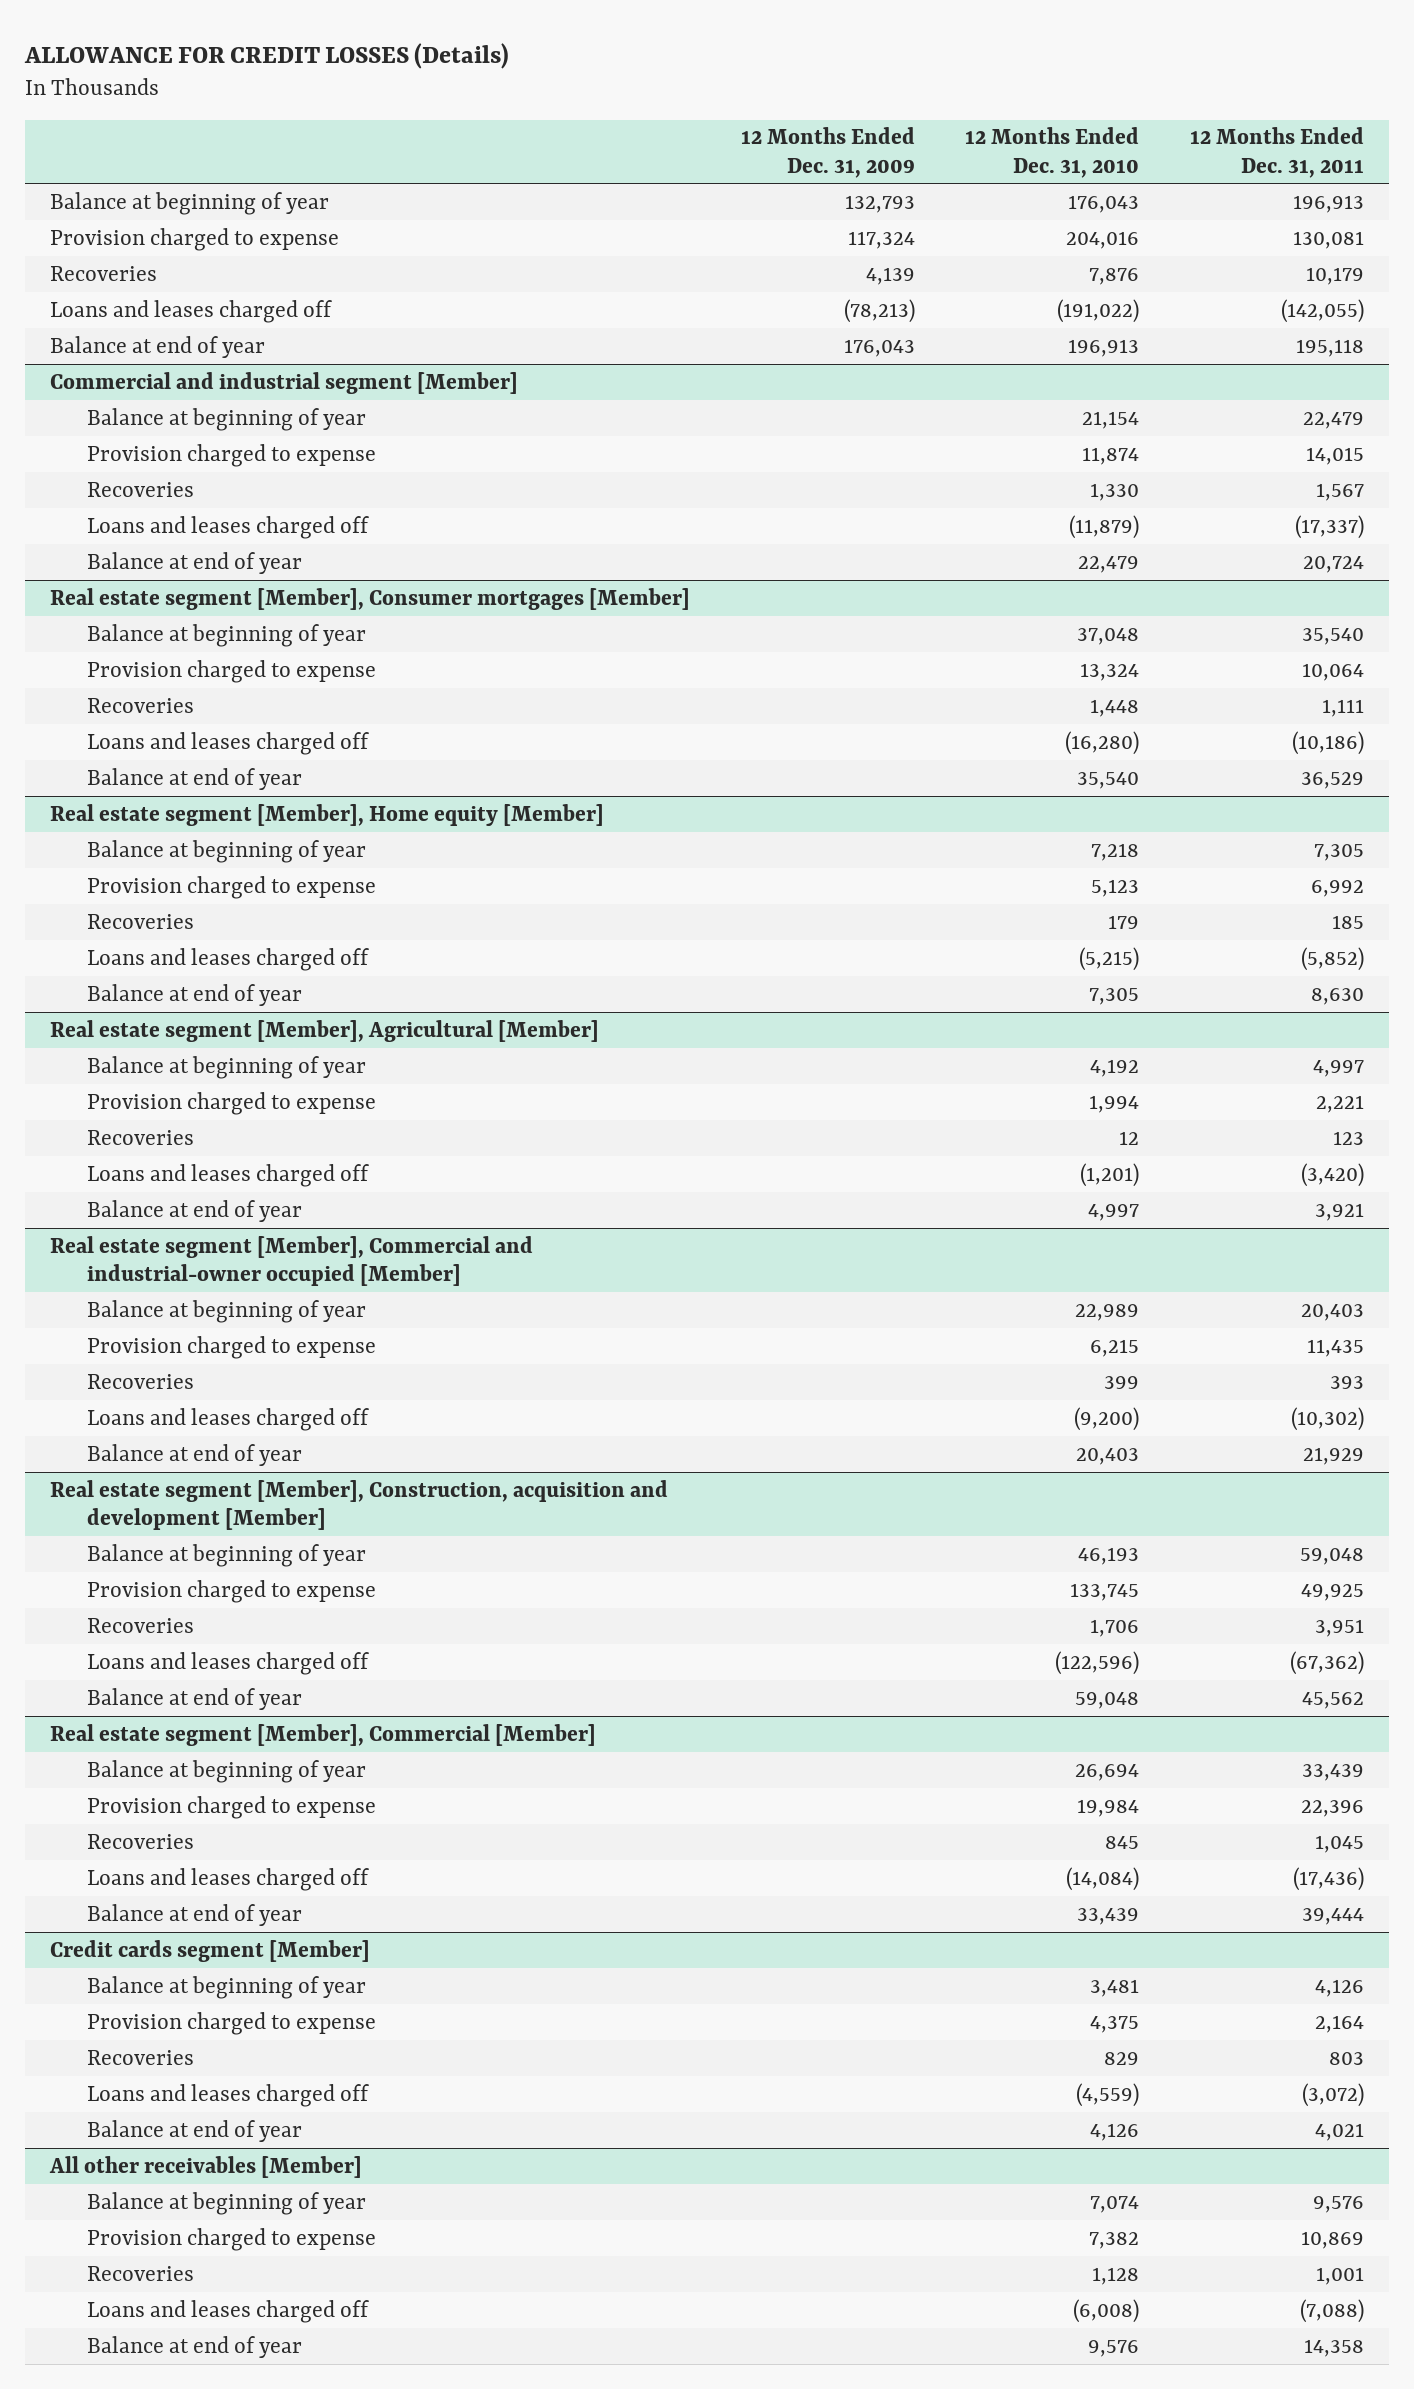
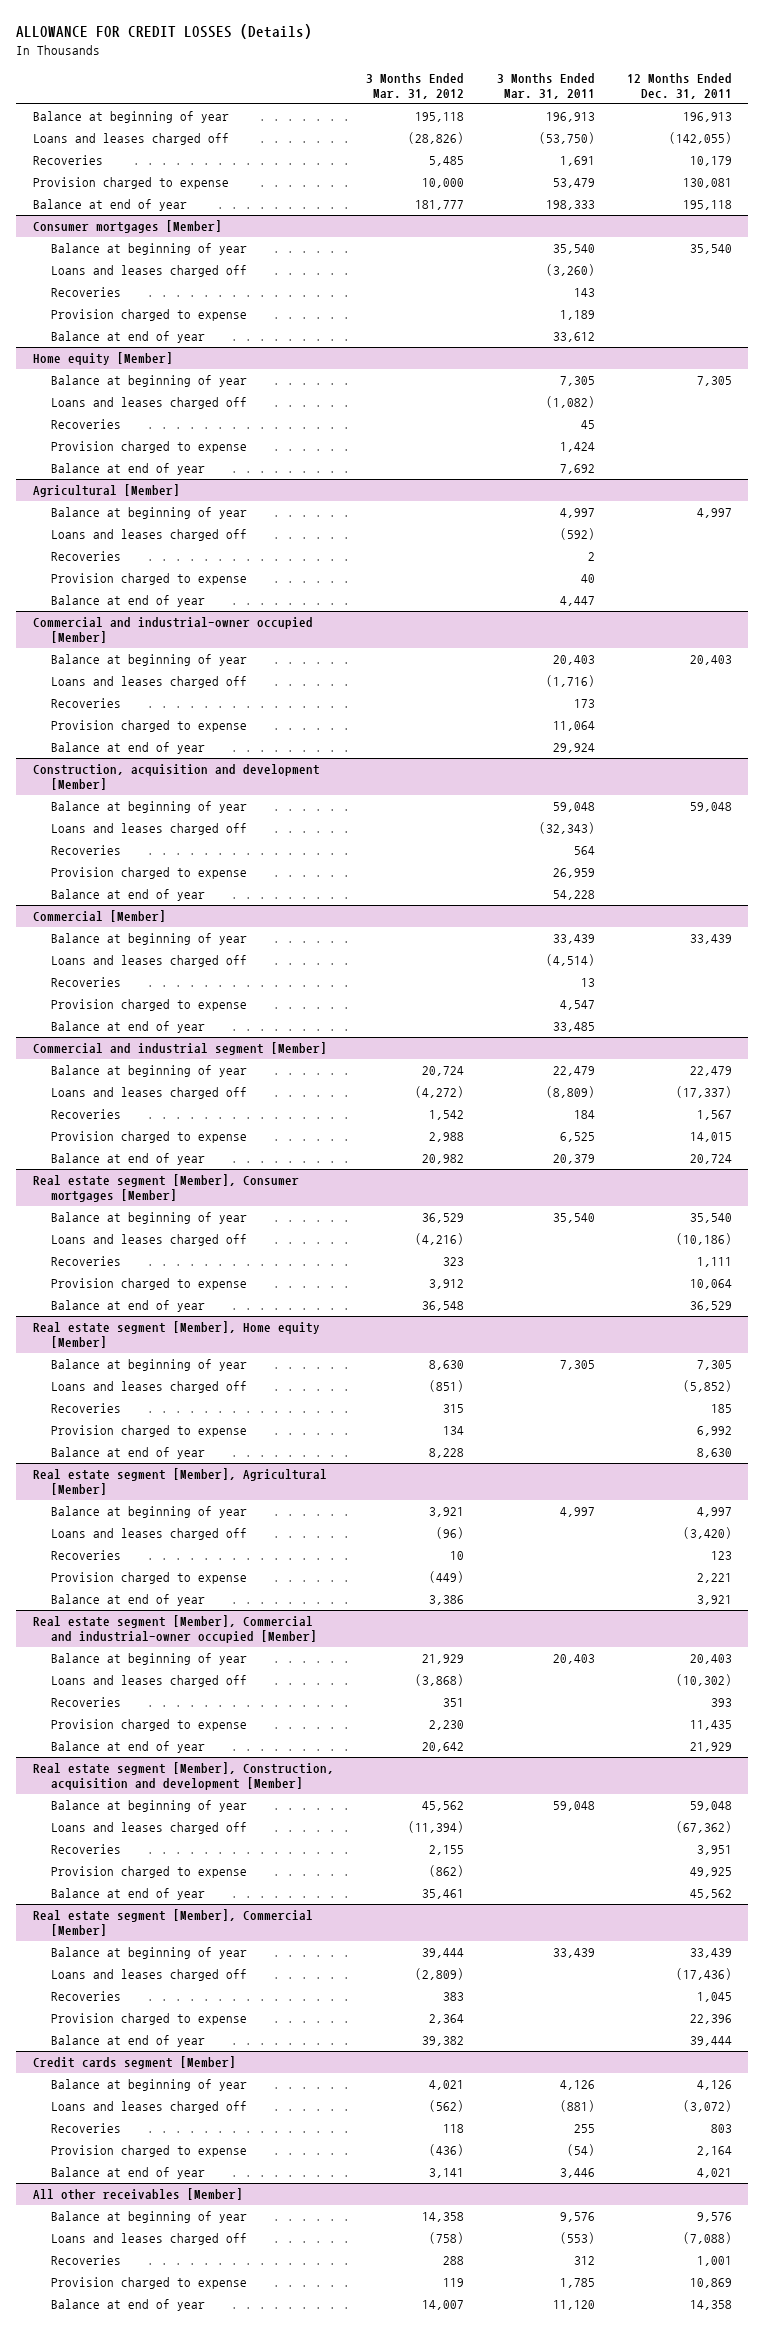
- | 12 Months Ended Dec. 31, 2009 | 12 Months Ended Dec. 31, 2010 | 12 Months Ended Dec. 31, 2011
+ | 3 Months Ended Mar. 31, 2012 | 3 Months Ended Mar. 31, 2011 | 12 Months Ended Dec. 31, 2011
moved down: Recoveries | 5,485 | 1,691 | 10,179
moved down: Provision charged to expense | 10,000 | 53,479 | 130,081
+ Consumer mortgages [Member]
+ Balance at beginning of year | | 35,540 | 35,540
+ Loans and leases charged off | | (3,260) |
+ Recoveries | | 143 |
+ Provision charged to expense | | 1,189 |
+ Balance at end of year | | 33,612 |
+ Home equity [Member]
+ Balance at beginning of year | | 7,305 | 7,305
+ Loans and leases charged off | | (1,082) |
+ Recoveries | | 45 |
+ Provision charged to expense | | 1,424 |
+ Balance at end of year | | 7,692 |
+ Agricultural [Member]
+ Balance at beginning of year | | 4,997 | 4,997
+ Loans and leases charged off | | (592) |
+ Recoveries | | 2 |
+ Provision charged to expense | | 40 |
+ Balance at end of year | | 4,447 |
+ Commercial and industrial-owner occupied [Member]
+ Balance at beginning of year | | 20,403 | 20,403
+ Loans and leases charged off | | (1,716) |
+ Recoveries | | 173 |
+ Provision charged to expense | | 11,064 |
+ Balance at end of year | | 29,924 |
+ Construction, acquisition and development [Member]
+ Balance at beginning of year | | 59,048 | 59,048
+ Loans and leases charged off | | (32,343) |
+ Recoveries | | 564 |
+ Provision charged to expense | | 26,959 |
+ Balance at end of year | | 54,228 |
+ Commercial [Member]
+ Balance at beginning of year | | 33,439 | 33,439
+ Loans and leases charged off | | (4,514) |
+ Recoveries | | 13 |
+ Provision charged to expense | | 4,547 |
+ Balance at end of year | | 33,485 |
@ Commercial and industrial segment [Member]
moved down: Recoveries | 1,542 | 184 | 1,567
moved down: Provision charged to expense | 2,988 | 6,525 | 14,015
@ Real estate segment [Member], Consumer mortgages [Member]
moved down: Recoveries | 323 | | 1,111
moved down: Provision charged to expense | 3,912 | | 10,064
@ Real estate segment [Member], Home equity [Member]
moved down: Recoveries | 315 | | 185
moved down: Provision charged to expense | 134 | | 6,992
@ Real estate segment [Member], Agricultural [Member]
moved down: Recoveries | 10 | | 123
moved down: Provision charged to expense | (449) | | 2,221
@ Real estate segment [Member], Commercial and industrial-owner occupied [Member]
moved down: Recoveries | 351 | | 393
moved down: Provision charged to expense | 2,230 | | 11,435
@ Real estate segment [Member], Construction, acquisition and development [Member]
moved down: Recoveries | 2,155 | | 3,951
moved down: Provision charged to expense | (862) | | 49,925
@ Real estate segment [Member], Commercial [Member]
moved down: Recoveries | 383 | | 1,045
moved down: Provision charged to expense | 2,364 | | 22,396
@ Credit cards segment [Member]
moved down: Recoveries | 118 | 255 | 803
moved down: Provision charged to expense | (436) | (54) | 2,164
@ All other receivables [Member]
moved down: Recoveries | 288 | 312 | 1,001
moved down: Provision charged to expense | 119 | 1,785 | 10,869

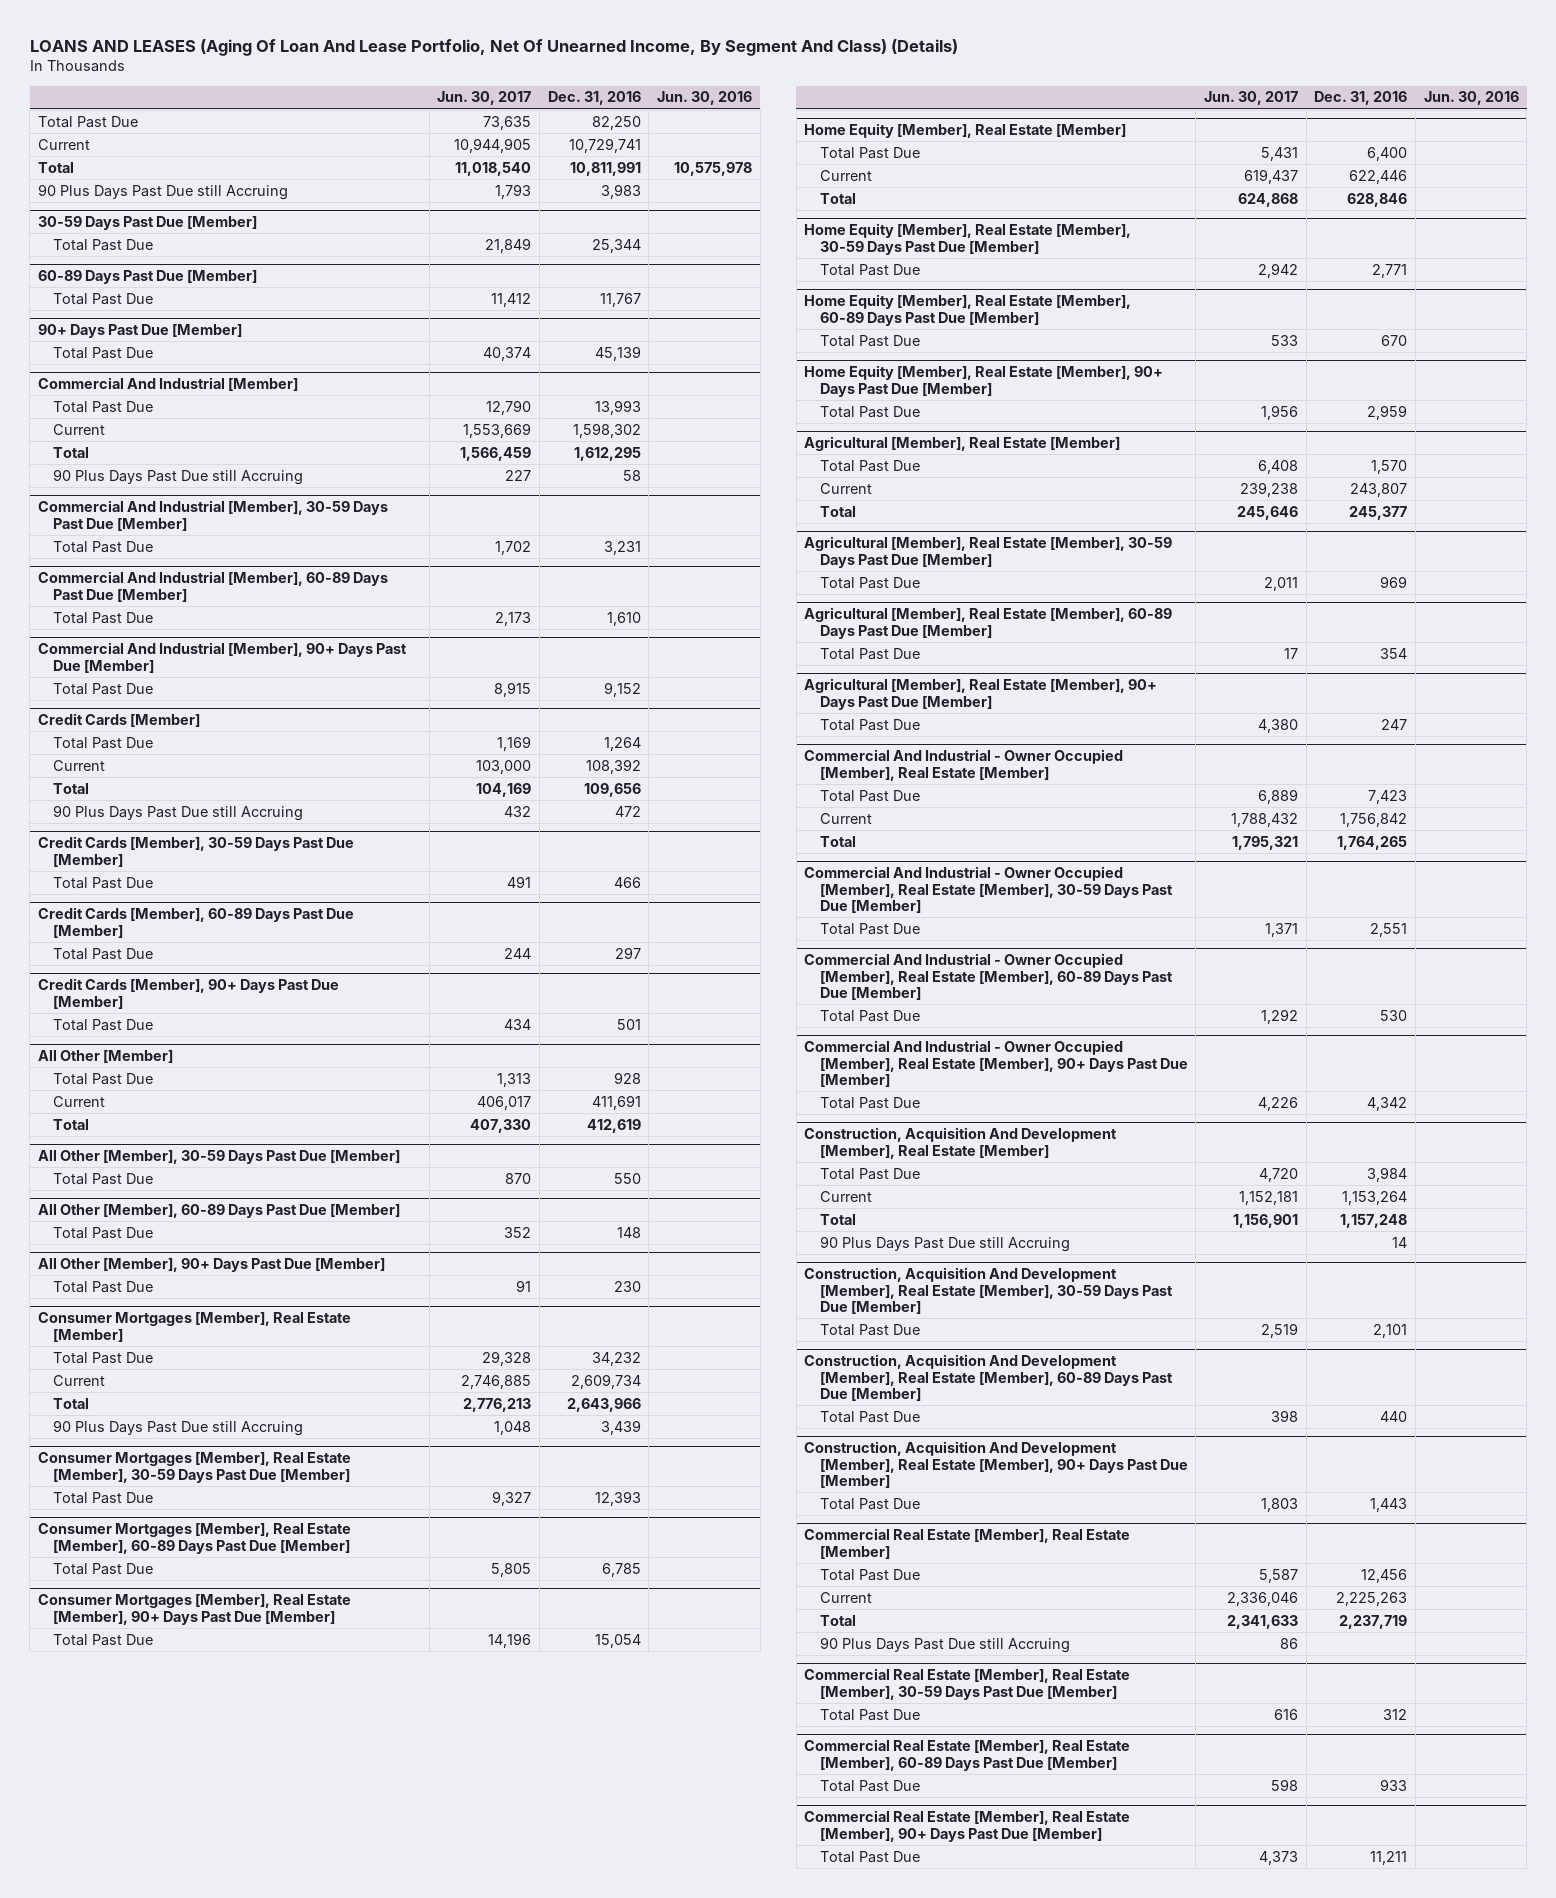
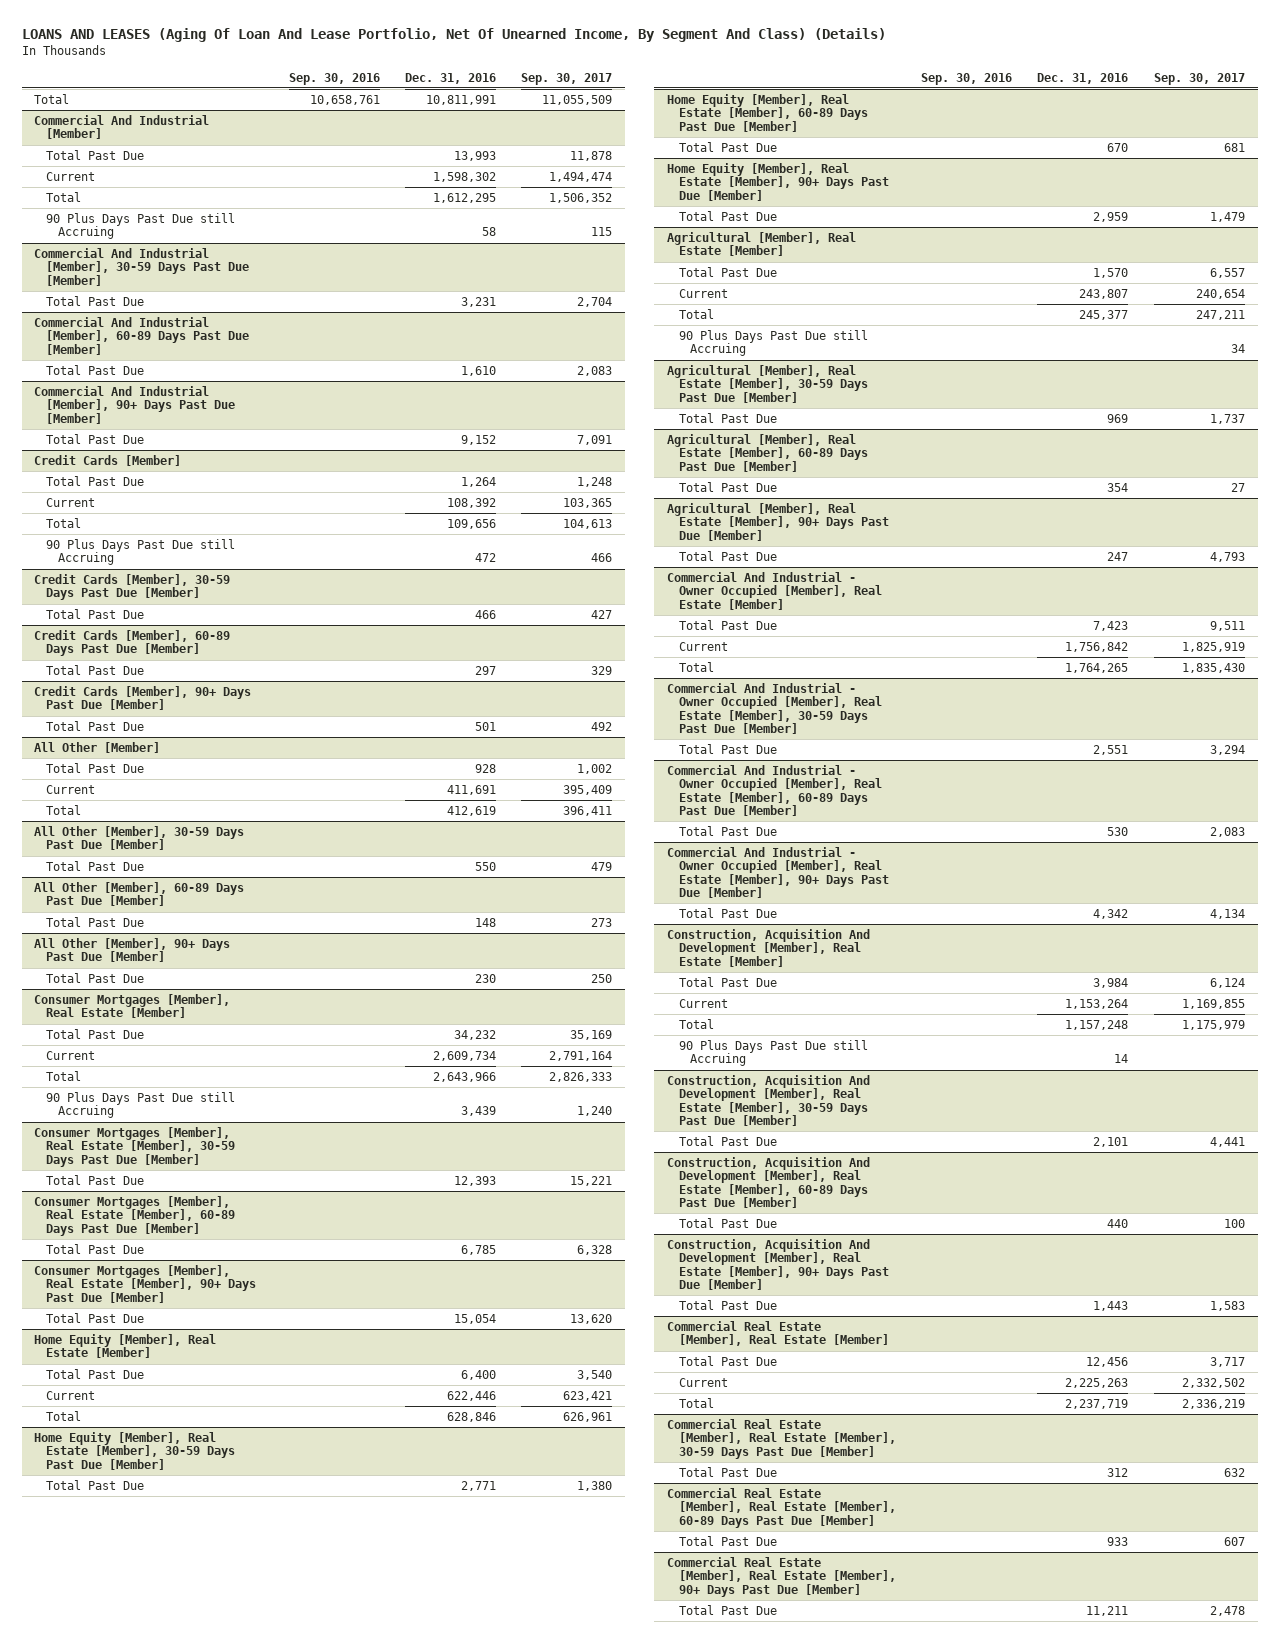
- | Jun. 30, 2017 | Dec. 31, 2016 | Jun. 30, 2016
+ | Sep. 30, 2016 | Dec. 31, 2016 | Sep. 30, 2017
- Total Past Due | 73,635 | 82,250 |
- Current | 10,944,905 | 10,729,741 |
- 90 Plus Days Past Due still Accruing | 1,793 | 3,983 |
- 30-59 Days Past Due [Member]
- Total Past Due | 21,849 | 25,344 |
- 60-89 Days Past Due [Member]
- Total Past Due | 11,412 | 11,767 |
- 90+ Days Past Due [Member]
- Total Past Due | 40,374 | 45,139 |
@ Agricultural [Member], Real Estate [Member]
+ 90 Plus Days Past Due still Accruing | | | 34
@ Commercial Real Estate [Member], Real Estate [Member]
- 90 Plus Days Past Due still Accruing | 86 | |

